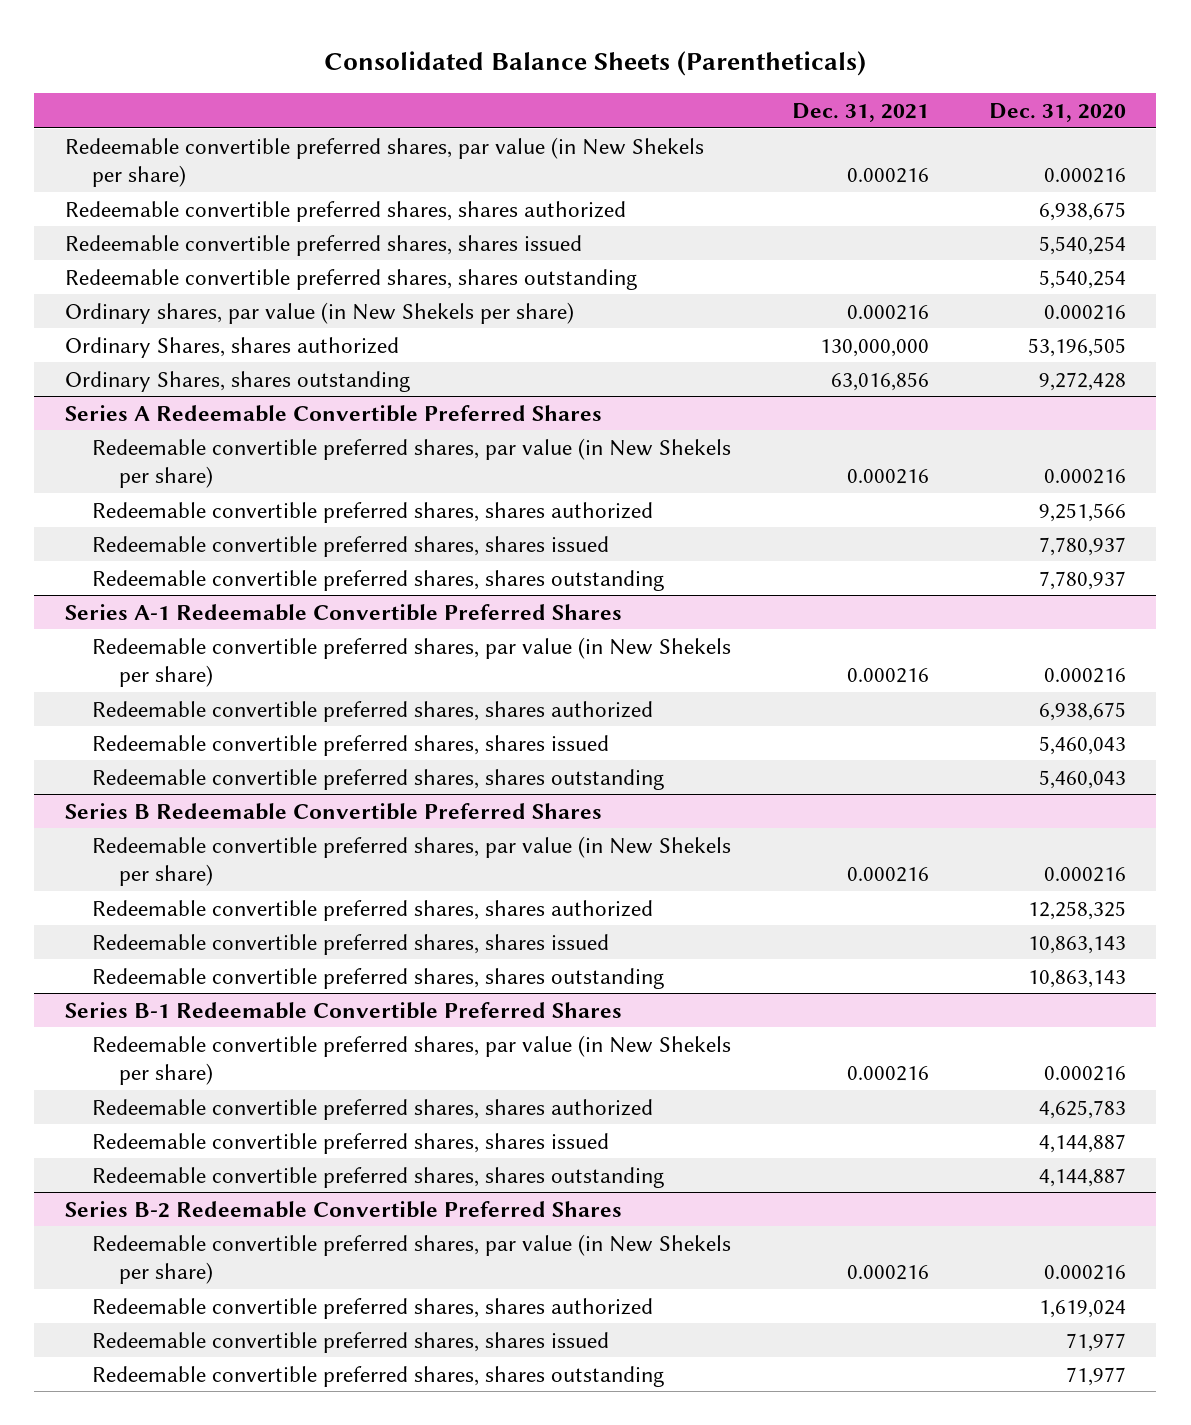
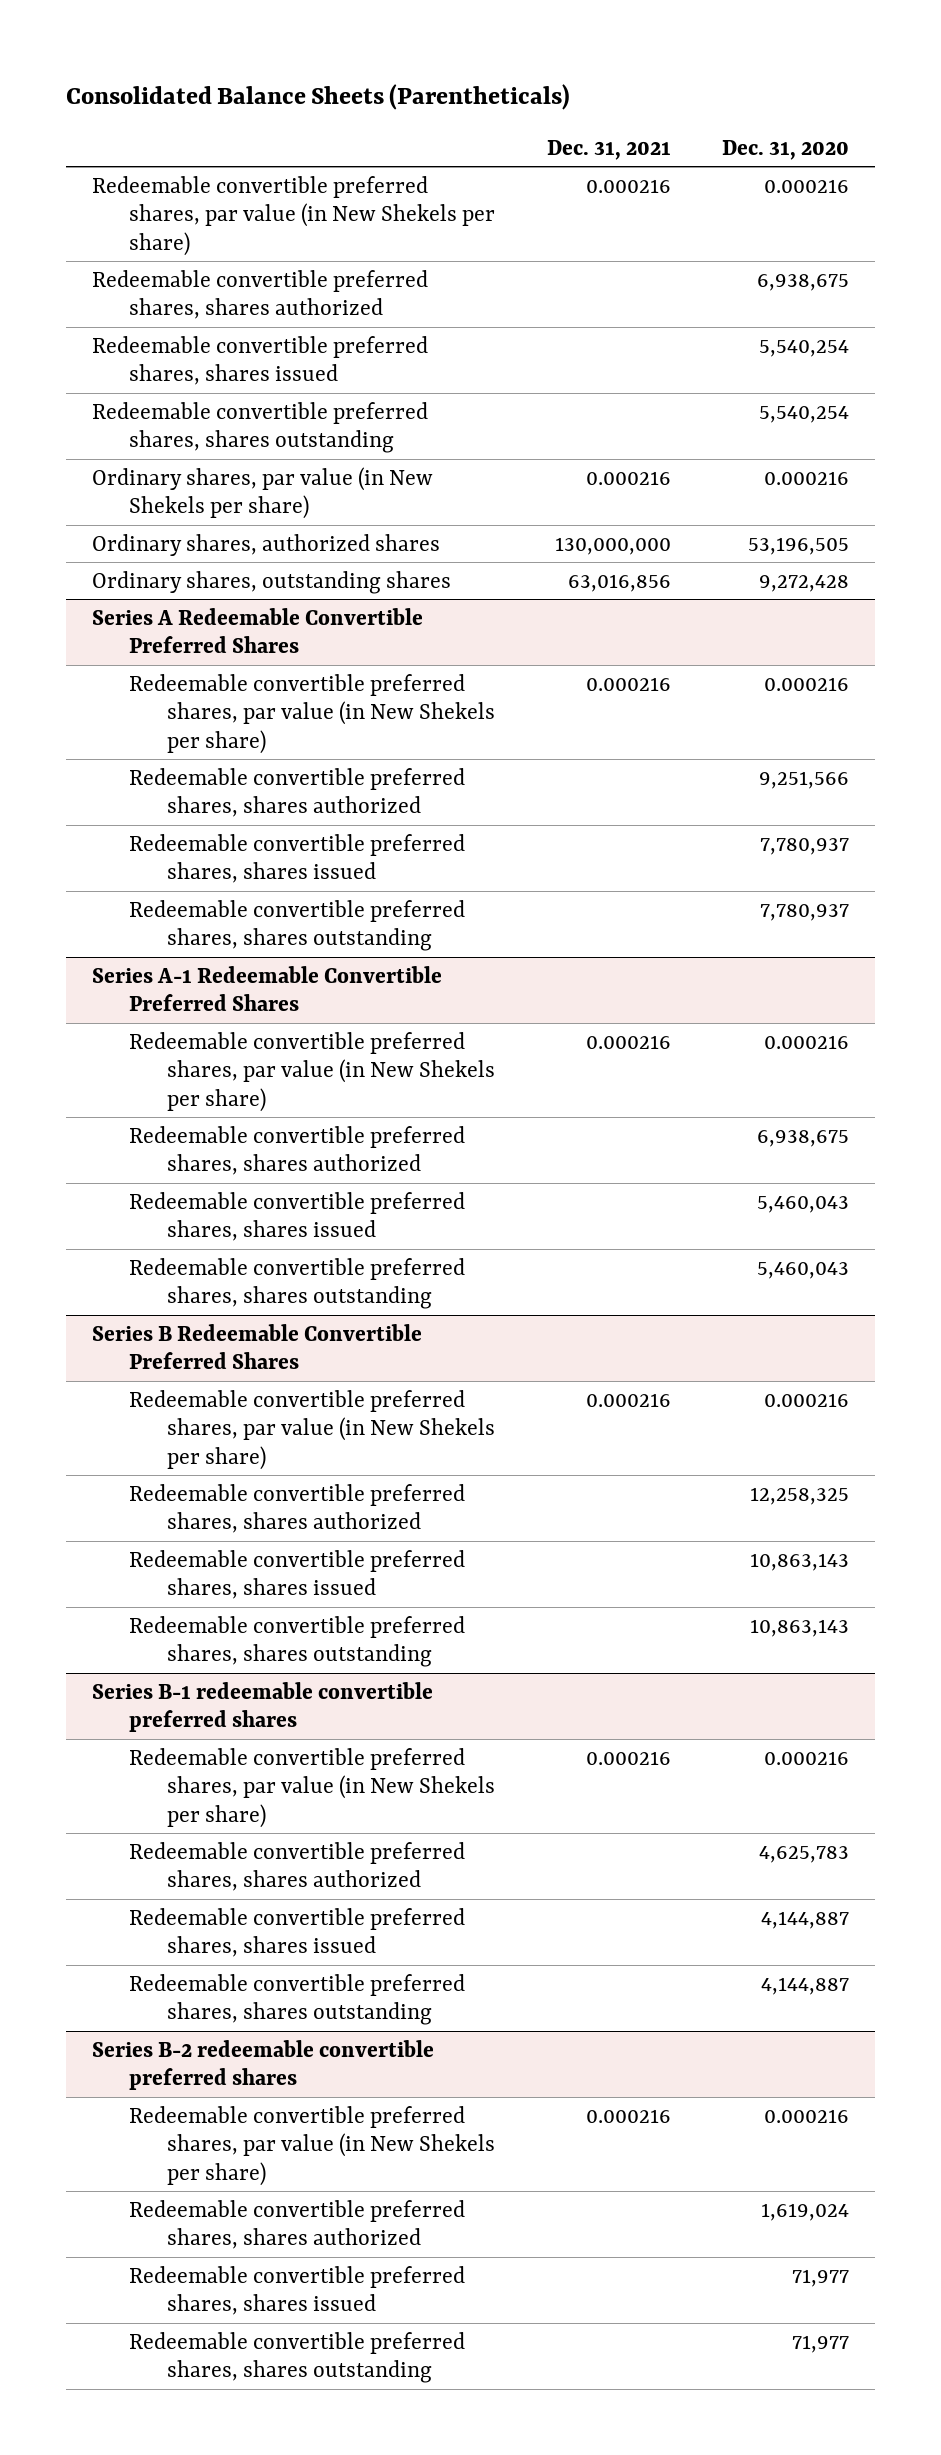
- Ordinary Shares, shares authorized | 130,000,000 | 53,196,505
- Ordinary Shares, shares outstanding | 63,016,856 | 9,272,428
+ Ordinary shares, authorized shares | 130,000,000 | 53,196,505
+ Ordinary shares, outstanding shares | 63,016,856 | 9,272,428
- Series B-1 Redeemable Convertible Preferred Shares
+ Series B-1 redeemable convertible preferred shares
- Series B-2 Redeemable Convertible Preferred Shares
+ Series B-2 redeemable convertible preferred shares

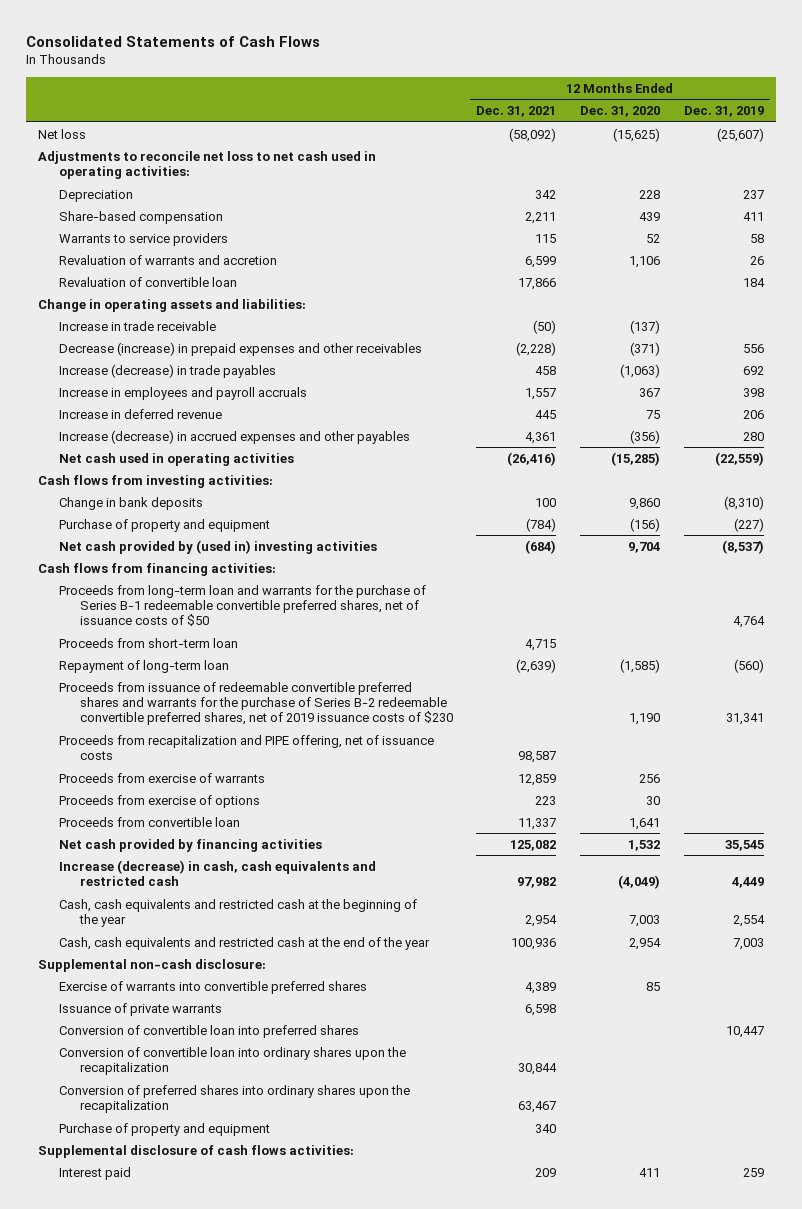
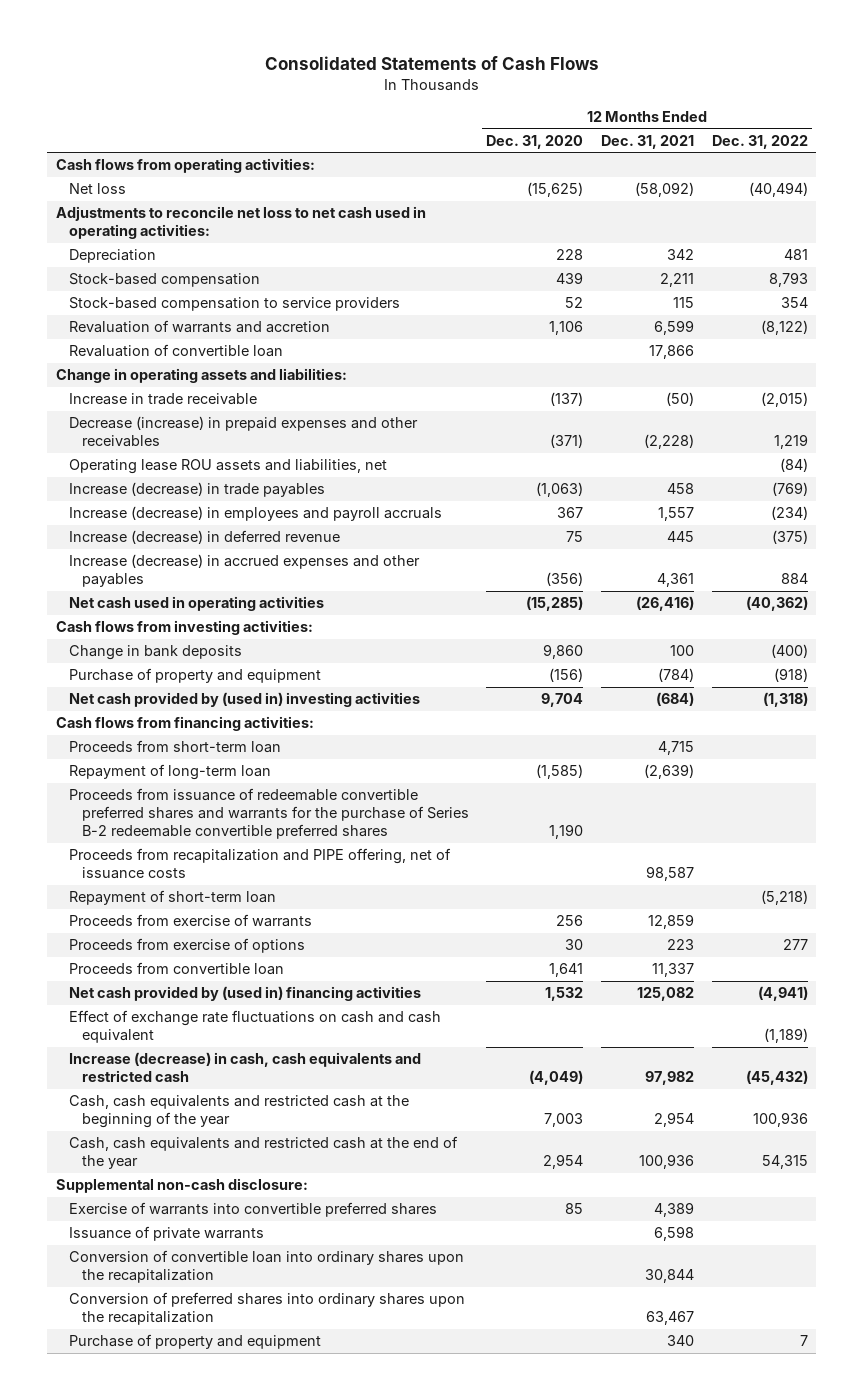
- | 12 Months Ended Dec. 31, 2021 | 12 Months Ended Dec. 31, 2020 | 12 Months Ended Dec. 31, 2019
+ | 12 Months Ended Dec. 31, 2020 | 12 Months Ended Dec. 31, 2021 | 12 Months Ended Dec. 31, 2022
+ Cash flows from operating activities:
- Share-based compensation | 2,211 | 439 | 411
- Warrants to service providers | 115 | 52 | 58
+ Stock-based compensation | 439 | 2,211 | 8,793
+ Stock-based compensation to service providers | 52 | 115 | 354
+ Operating lease ROU assets and liabilities, net | | | (84)
- Increase in employees and payroll accruals | 1,557 | 367 | 398
- Increase in deferred revenue | 445 | 75 | 206
+ Increase (decrease) in employees and payroll accruals | 367 | 1,557 | (234)
+ Increase (decrease) in deferred revenue | 75 | 445 | (375)
- Proceeds from long-term loan and warrants for the purchase of Series B-1 redeemable convertible preferred shares, net of issuance costs of $50 | | | 4,764
- Proceeds from issuance of redeemable convertible preferred shares and warrants for the purchase of Series B-2 redeemable convertible preferred shares, net of 2019 issuance costs of $230 | | 1,190 | 31,341
+ Proceeds from issuance of redeemable convertible preferred shares and warrants for the purchase of Series B-2 redeemable convertible preferred shares | 1,190 | |
+ Repayment of short-term loan | | | (5,218)
- Net cash provided by financing activities | 125,082 | 1,532 | 35,545
+ Net cash provided by (used in) financing activities | 1,532 | 125,082 | (4,941)
+ Effect of exchange rate fluctuations on cash and cash equivalent | | | (1,189)
- Conversion of convertible loan into preferred shares | | | 10,447
- Supplemental disclosure of cash flows activities:
- Interest paid | 209 | 411 | 259

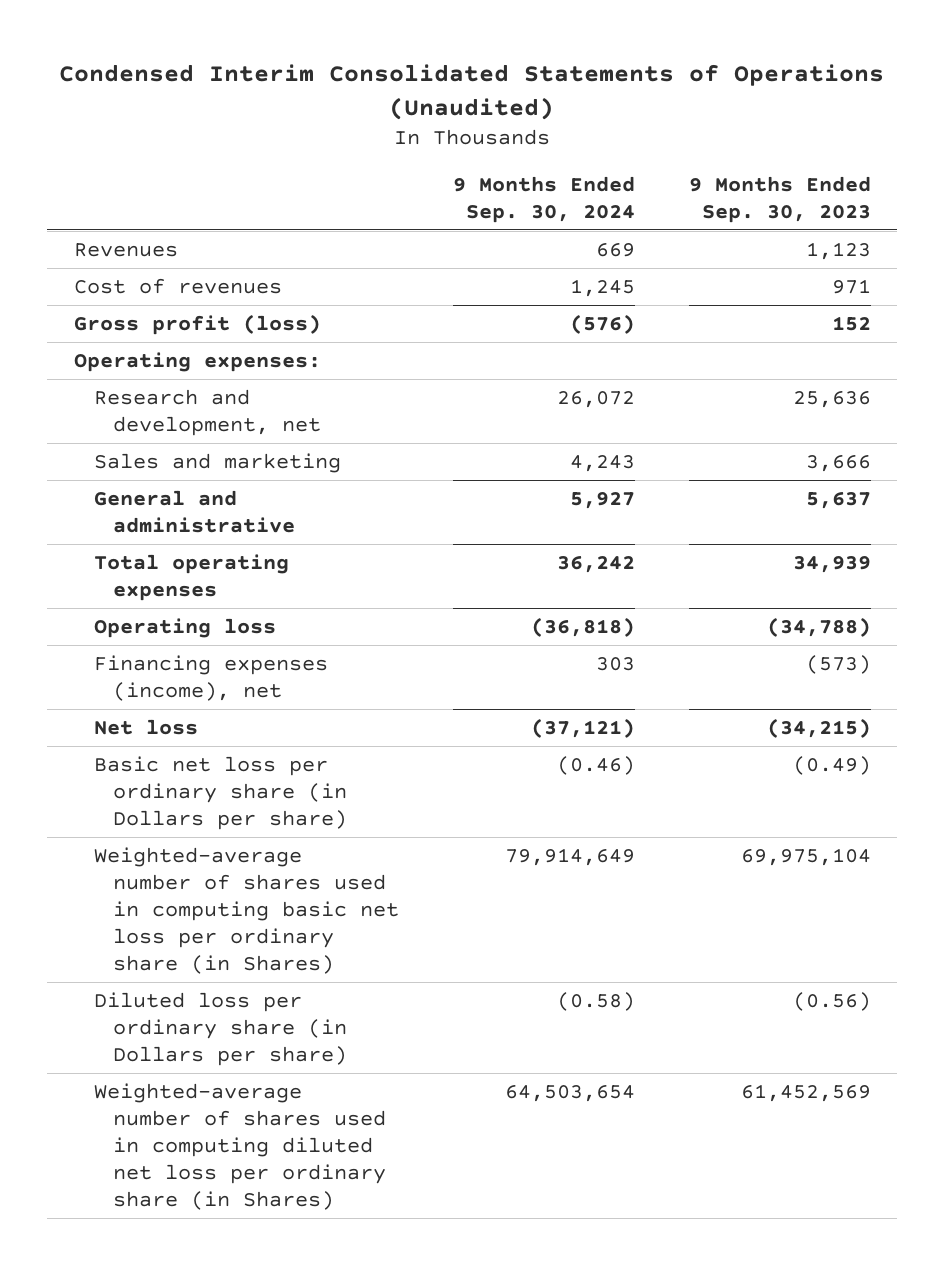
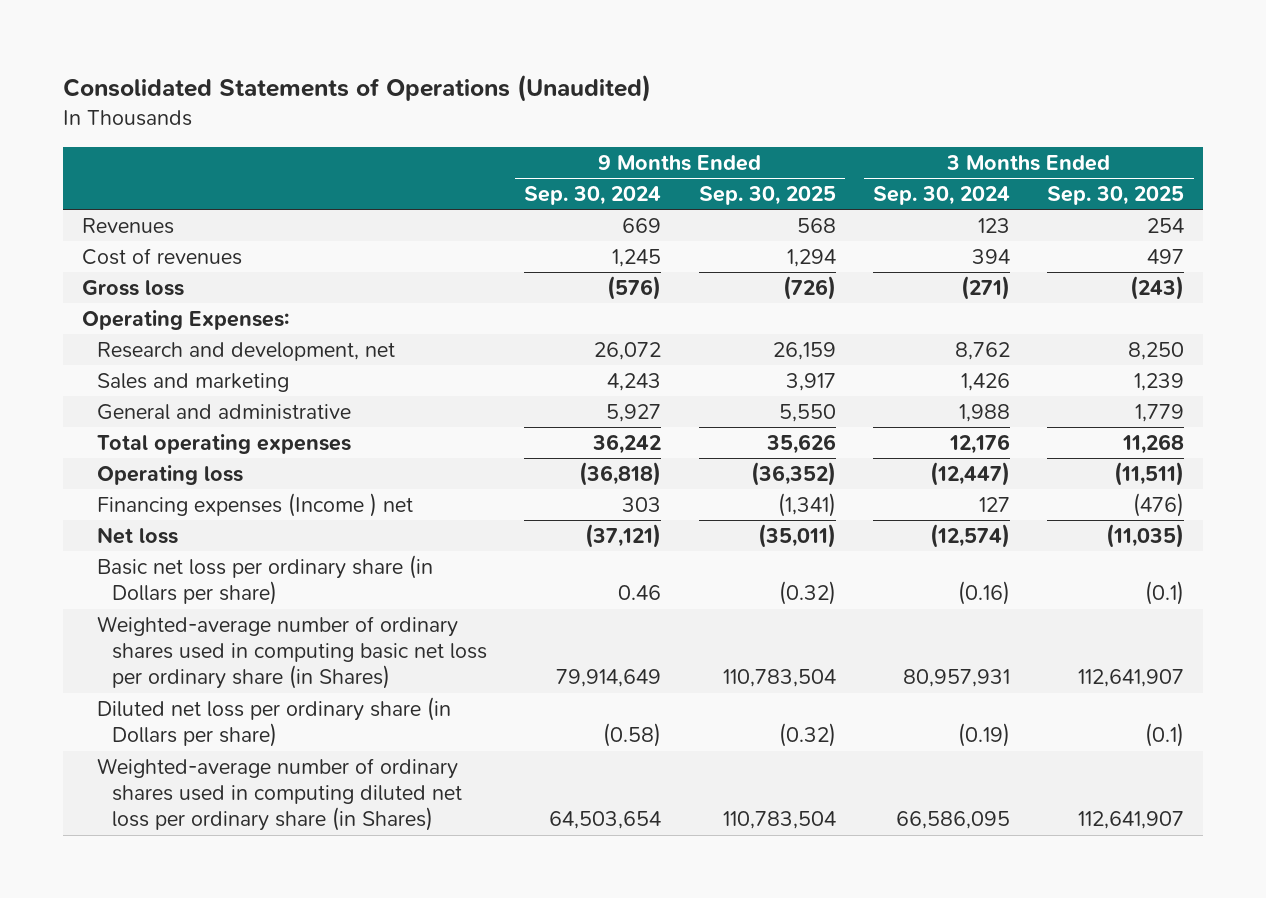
- Condensed Interim Consolidated Statements of Operations (Unaudited)
+ Consolidated Statements of Operations (Unaudited)
- | 9 Months Ended Sep. 30, 2024 | 9 Months Ended Sep. 30, 2023
+ | 9 Months Ended Sep. 30, 2024 | 9 Months Ended Sep. 30, 2025 | 3 Months Ended Sep. 30, 2024 | 3 Months Ended Sep. 30, 2025
- Gross profit (loss) | (576) | 152
- Operating expenses:
+ Gross loss | (576) | (726) | (271) | (243)
+ Operating Expenses:
- Financing expenses (income), net | 303 | (573)
+ Financing expenses (Income ) net | 303 | (1,341) | 127 | (476)
- Basic net loss per ordinary share (in Dollars per share) | (0.46) | (0.49)
- Weighted-average number of shares used in computing basic net loss per ordinary share (in Shares) | 79,914,649 | 69,975,104
- Diluted loss per ordinary share (in Dollars per share) | (0.58) | (0.56)
- Weighted-average number of shares used in computing diluted net loss per ordinary share (in Shares) | 64,503,654 | 61,452,569
+ Basic net loss per ordinary share (in Dollars per share) | 0.46 | (0.32) | (0.16) | (0.1)
+ Weighted-average number of ordinary shares used in computing basic net loss per ordinary share (in Shares) | 79,914,649 | 110,783,504 | 80,957,931 | 112,641,907
+ Diluted net loss per ordinary share (in Dollars per share) | (0.58) | (0.32) | (0.19) | (0.1)
+ Weighted-average number of ordinary shares used in computing diluted net loss per ordinary share (in Shares) | 64,503,654 | 110,783,504 | 66,586,095 | 112,641,907

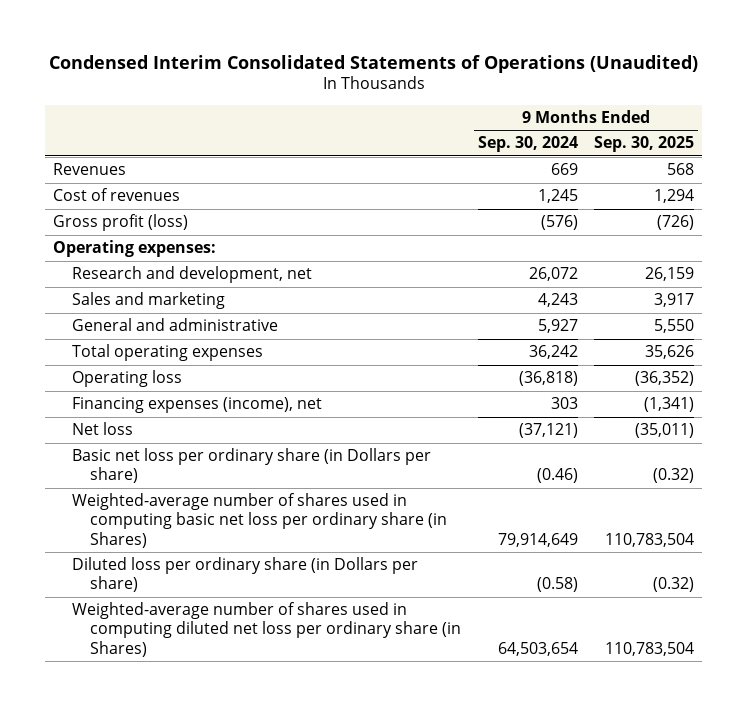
- Consolidated Statements of Operations (Unaudited)
+ Condensed Interim Consolidated Statements of Operations (Unaudited)
- | 9 Months Ended Sep. 30, 2024 | 9 Months Ended Sep. 30, 2025 | 3 Months Ended Sep. 30, 2024 | 3 Months Ended Sep. 30, 2025
+ | 9 Months Ended Sep. 30, 2024 | 9 Months Ended Sep. 30, 2025
- Gross loss | (576) | (726) | (271) | (243)
- Operating Expenses:
+ Gross profit (loss) | (576) | (726)
+ Operating expenses:
- Financing expenses (Income ) net | 303 | (1,341) | 127 | (476)
+ Financing expenses (income), net | 303 | (1,341)
- Basic net loss per ordinary share (in Dollars per share) | 0.46 | (0.32) | (0.16) | (0.1)
- Weighted-average number of ordinary shares used in computing basic net loss per ordinary share (in Shares) | 79,914,649 | 110,783,504 | 80,957,931 | 112,641,907
- Diluted net loss per ordinary share (in Dollars per share) | (0.58) | (0.32) | (0.19) | (0.1)
- Weighted-average number of ordinary shares used in computing diluted net loss per ordinary share (in Shares) | 64,503,654 | 110,783,504 | 66,586,095 | 112,641,907
+ Basic net loss per ordinary share (in Dollars per share) | (0.46) | (0.32)
+ Weighted-average number of shares used in computing basic net loss per ordinary share (in Shares) | 79,914,649 | 110,783,504
+ Diluted loss per ordinary share (in Dollars per share) | (0.58) | (0.32)
+ Weighted-average number of shares used in computing diluted net loss per ordinary share (in Shares) | 64,503,654 | 110,783,504

